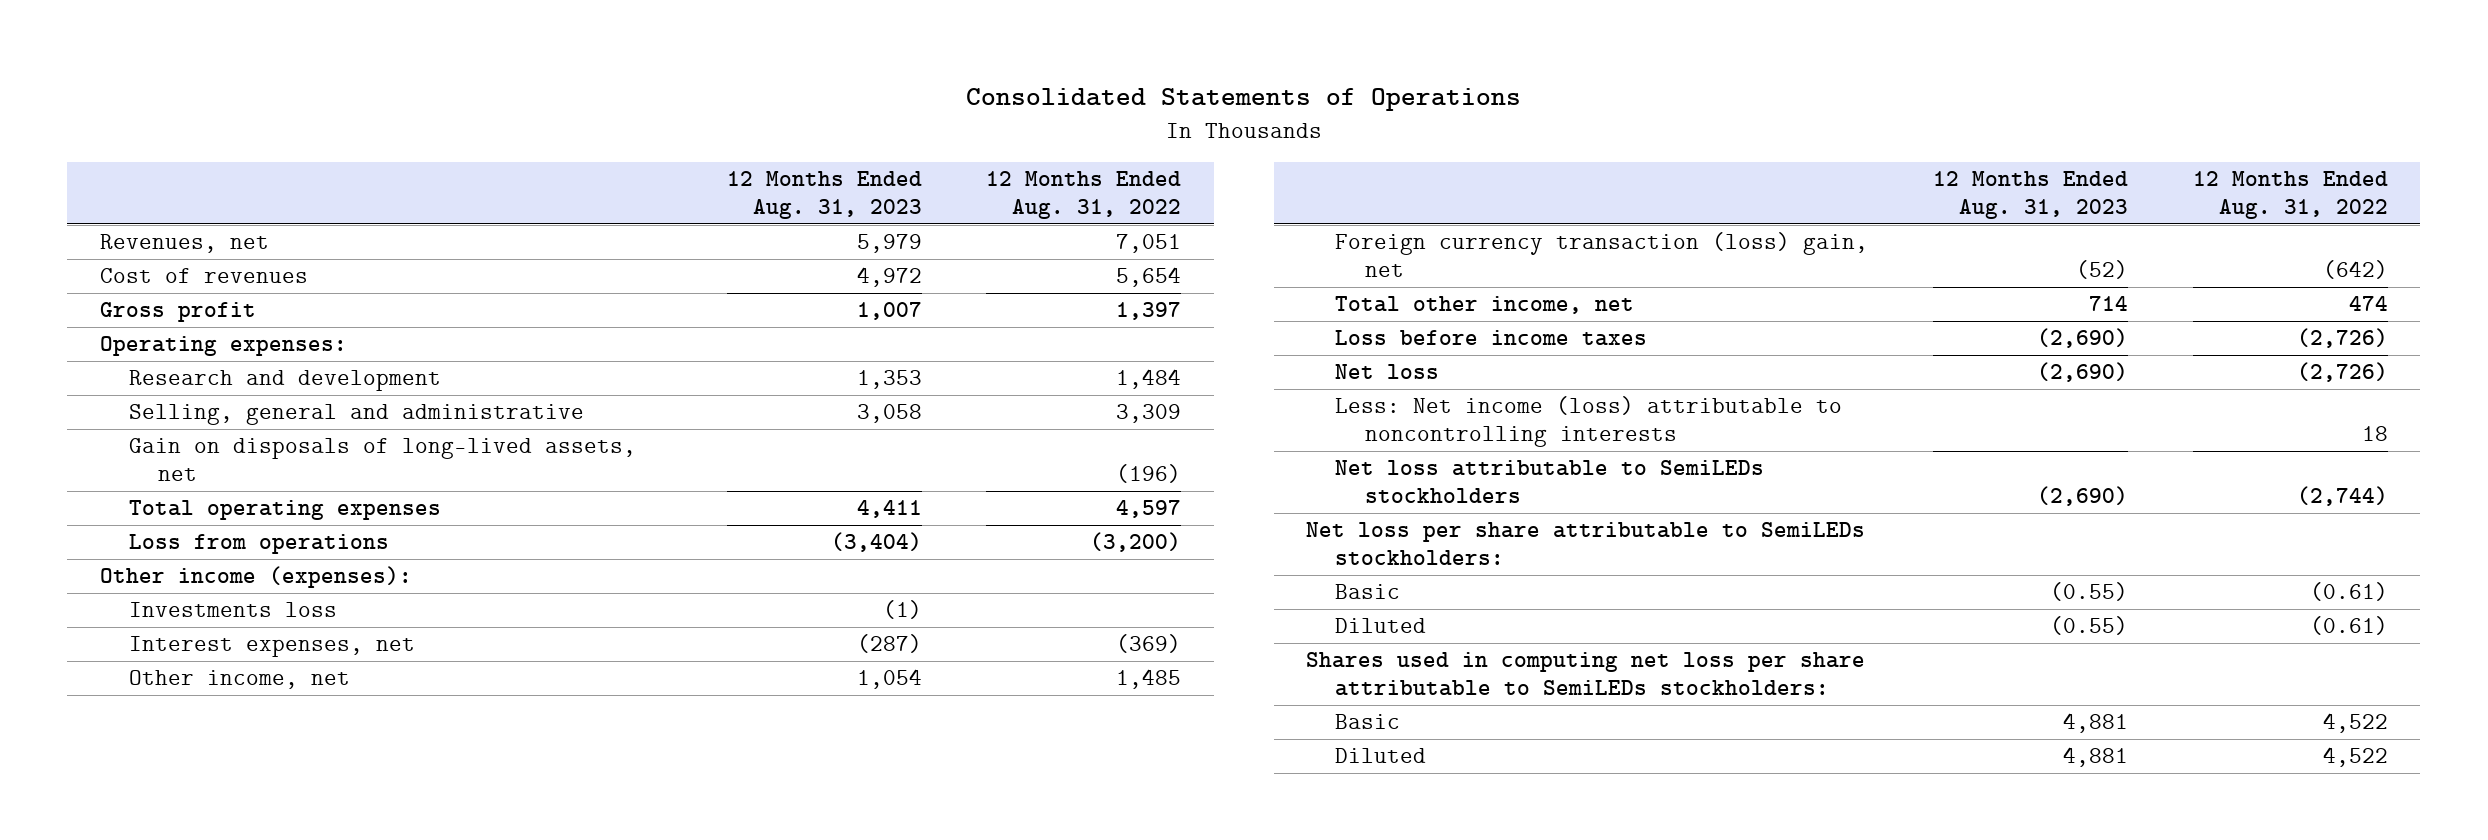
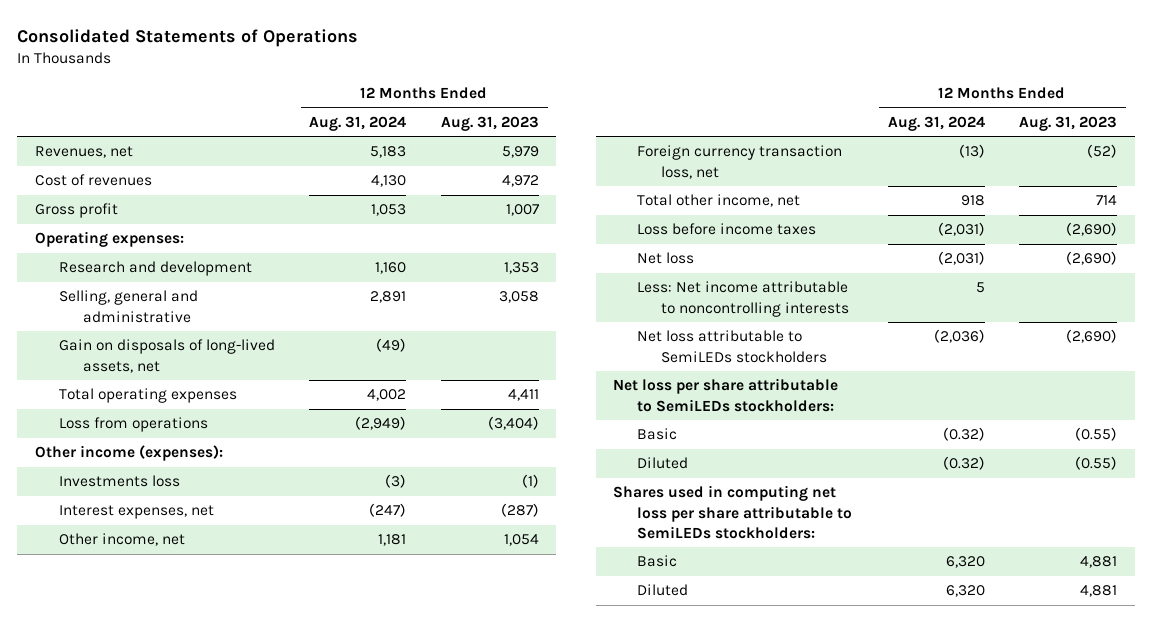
- | 12 Months Ended Aug. 31, 2023 | 12 Months Ended Aug. 31, 2022
+ | 12 Months Ended Aug. 31, 2024 | 12 Months Ended Aug. 31, 2023
- Foreign currency transaction (loss) gain, net | (52) | (642)
+ Foreign currency transaction loss, net | (13) | (52)
- Less: Net income (loss) attributable to noncontrolling interests | | 18
+ Less: Net income attributable to noncontrolling interests | 5 |

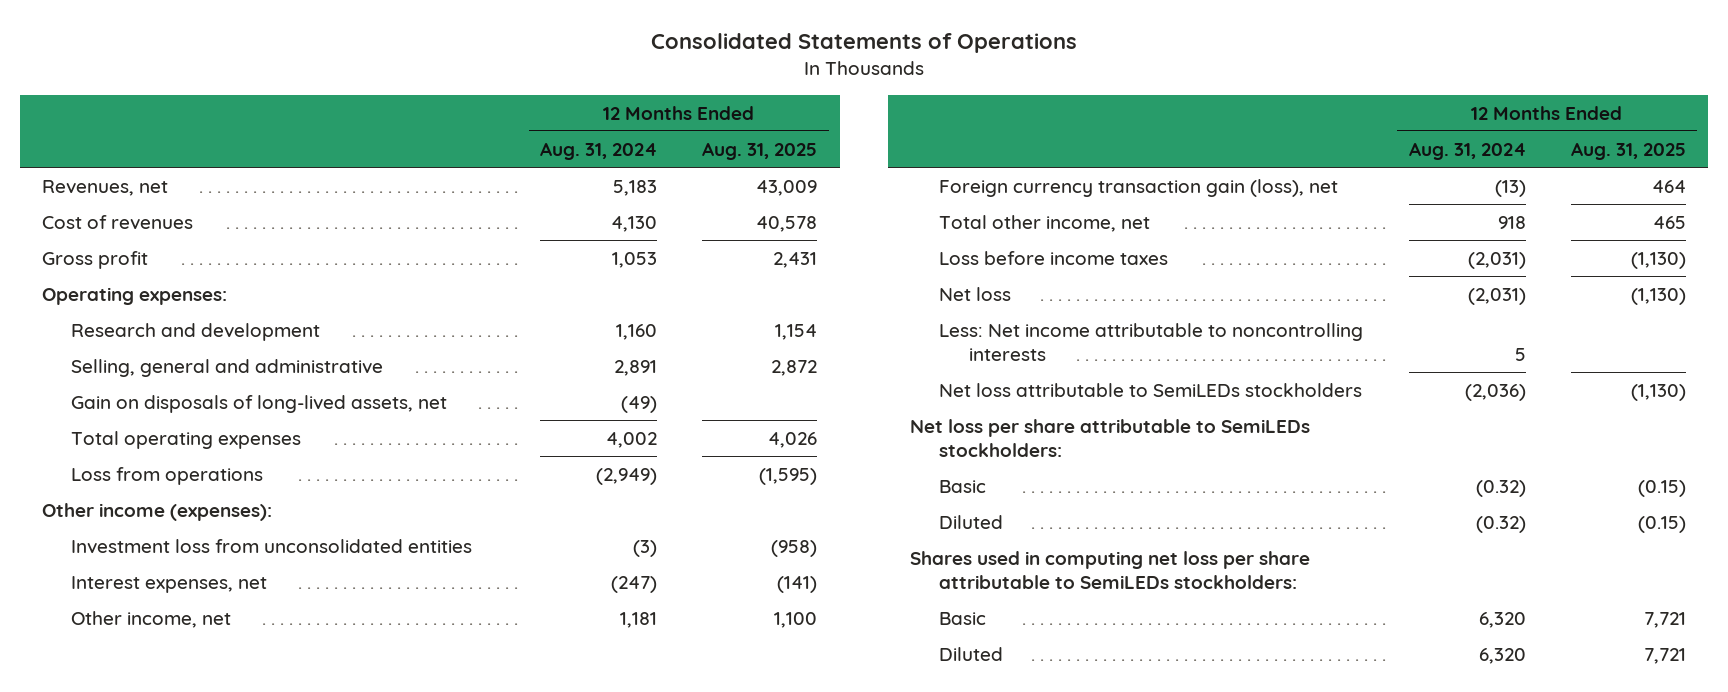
- | 12 Months Ended Aug. 31, 2024 | 12 Months Ended Aug. 31, 2023
+ | 12 Months Ended Aug. 31, 2024 | 12 Months Ended Aug. 31, 2025
- Investments loss | (3) | (1)
+ Investment loss from unconsolidated entities | (3) | (958)
- Foreign currency transaction loss, net | (13) | (52)
+ Foreign currency transaction gain (loss), net | (13) | 464

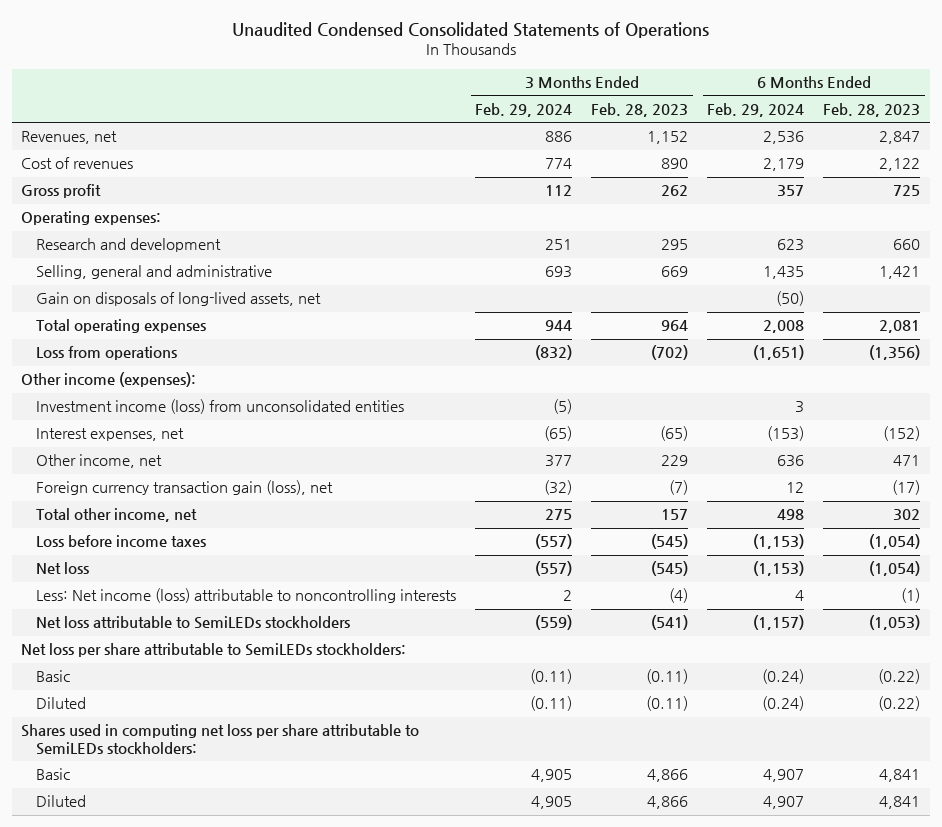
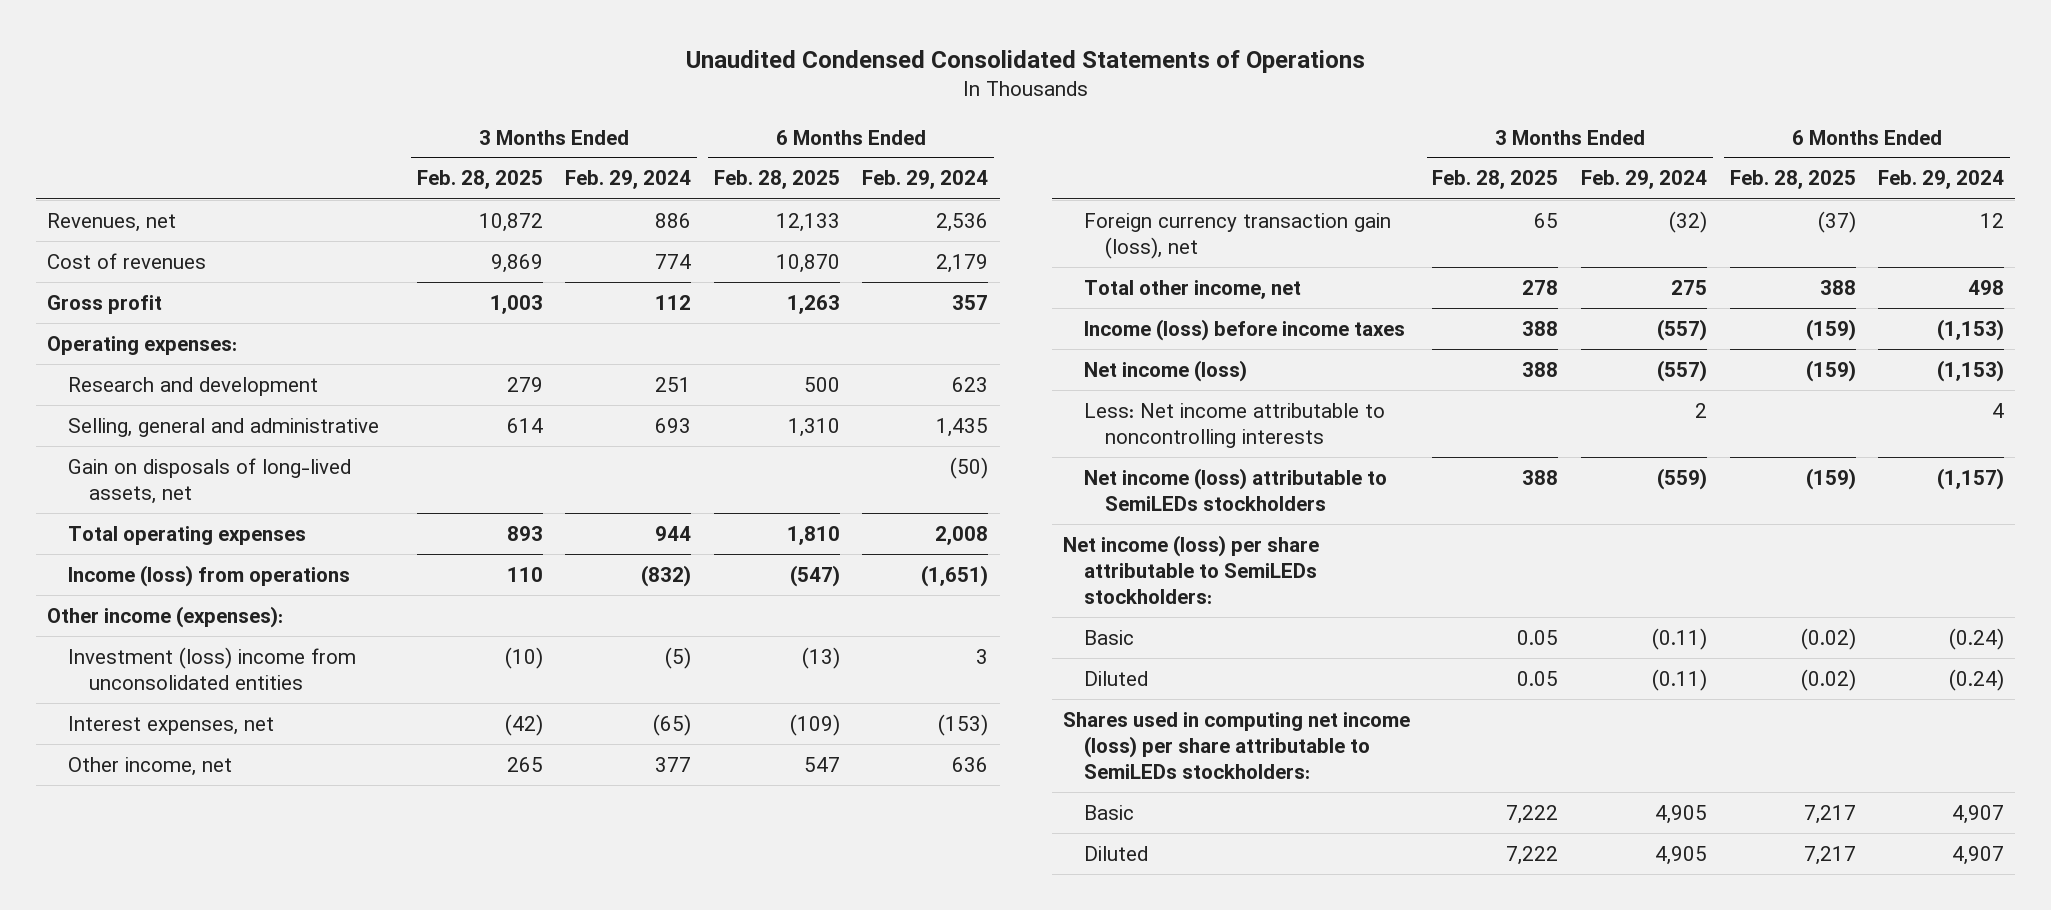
- | 3 Months Ended Feb. 29, 2024 | 3 Months Ended Feb. 28, 2023 | 6 Months Ended Feb. 29, 2024 | 6 Months Ended Feb. 28, 2023
+ | 3 Months Ended Feb. 28, 2025 | 3 Months Ended Feb. 29, 2024 | 6 Months Ended Feb. 28, 2025 | 6 Months Ended Feb. 29, 2024
- Loss from operations | (832) | (702) | (1,651) | (1,356)
+ Income (loss) from operations | 110 | (832) | (547) | (1,651)
- Investment income (loss) from unconsolidated entities | (5) | | 3 |
+ Investment (loss) income from unconsolidated entities | (10) | (5) | (13) | 3
- Loss before income taxes | (557) | (545) | (1,153) | (1,054)
- Net loss | (557) | (545) | (1,153) | (1,054)
- Less: Net income (loss) attributable to noncontrolling interests | 2 | (4) | 4 | (1)
- Net loss attributable to SemiLEDs stockholders | (559) | (541) | (1,157) | (1,053)
- Net loss per share attributable to SemiLEDs stockholders:
+ Income (loss) before income taxes | 388 | (557) | (159) | (1,153)
+ Net income (loss) | 388 | (557) | (159) | (1,153)
+ Less: Net income attributable to noncontrolling interests | | 2 | | 4
+ Net income (loss) attributable to SemiLEDs stockholders | 388 | (559) | (159) | (1,157)
+ Net income (loss) per share attributable to SemiLEDs stockholders:
- Shares used in computing net loss per share attributable to SemiLEDs stockholders:
+ Shares used in computing net income (loss) per share attributable to SemiLEDs stockholders:

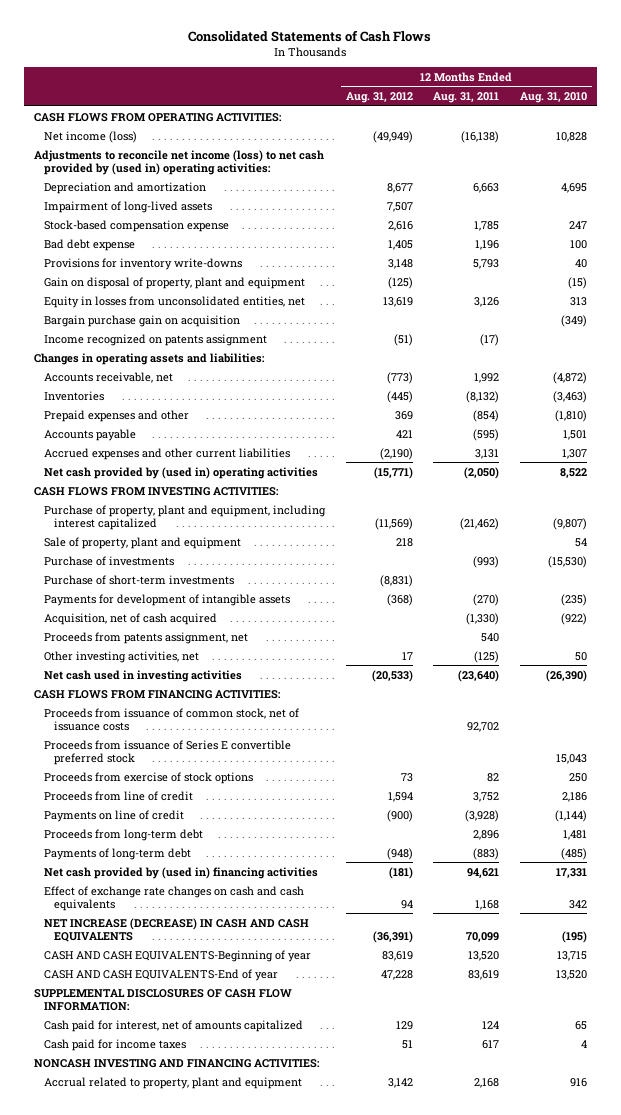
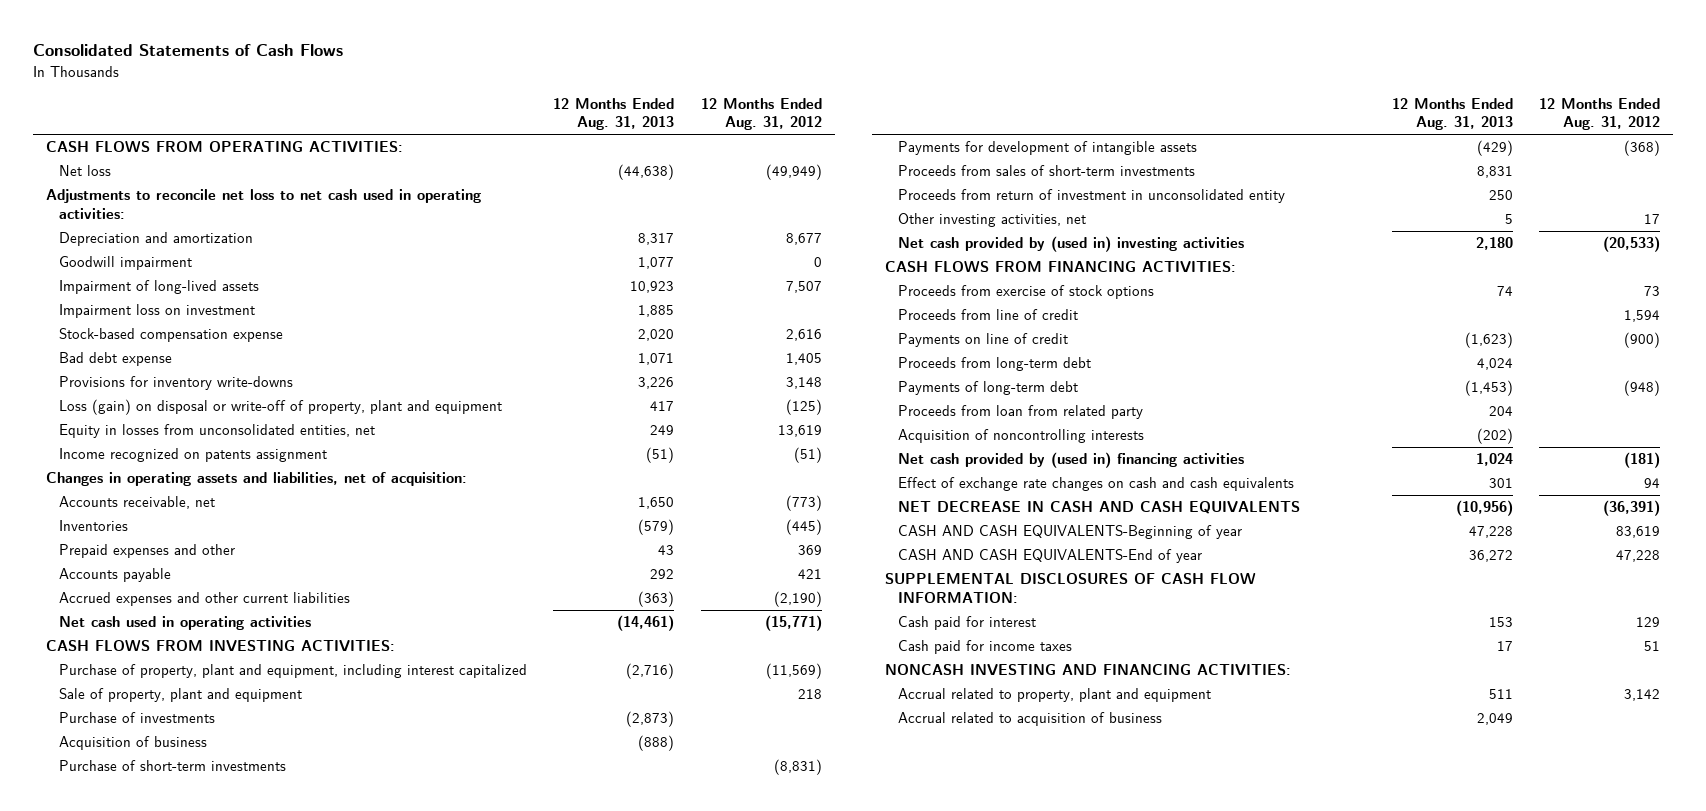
- | 12 Months Ended Aug. 31, 2012 | 12 Months Ended Aug. 31, 2011 | 12 Months Ended Aug. 31, 2010
+ | 12 Months Ended Aug. 31, 2013 | 12 Months Ended Aug. 31, 2012
- Net income (loss) | (49,949) | (16,138) | 10,828
- Adjustments to reconcile net income (loss) to net cash provided by (used in) operating activities:
+ Net loss | (44,638) | (49,949)
+ Adjustments to reconcile net loss to net cash used in operating activities:
+ Goodwill impairment | 1,077 | 0
+ Impairment loss on investment | 1,885 |
- Gain on disposal of property, plant and equipment | (125) | | (15)
+ Loss (gain) on disposal or write-off of property, plant and equipment | 417 | (125)
- Bargain purchase gain on acquisition | | | (349)
- Changes in operating assets and liabilities:
+ Changes in operating assets and liabilities, net of acquisition:
- Net cash provided by (used in) operating activities | (15,771) | (2,050) | 8,522
+ Net cash used in operating activities | (14,461) | (15,771)
+ Acquisition of business | (888) |
- Acquisition, net of cash acquired | | (1,330) | (922)
- Proceeds from patents assignment, net | | 540 |
+ Proceeds from sales of short-term investments | 8,831 |
+ Proceeds from return of investment in unconsolidated entity | 250 |
- Net cash used in investing activities | (20,533) | (23,640) | (26,390)
+ Net cash provided by (used in) investing activities | 2,180 | (20,533)
- Proceeds from issuance of common stock, net of issuance costs | | 92,702 |
- Proceeds from issuance of Series E convertible preferred stock | | | 15,043
+ Proceeds from loan from related party | 204 |
+ Acquisition of noncontrolling interests | (202) |
- NET INCREASE (DECREASE) IN CASH AND CASH EQUIVALENTS | (36,391) | 70,099 | (195)
+ NET DECREASE IN CASH AND CASH EQUIVALENTS | (10,956) | (36,391)
- Cash paid for interest, net of amounts capitalized | 129 | 124 | 65
+ Cash paid for interest | 153 | 129
+ Accrual related to acquisition of business | 2,049 |

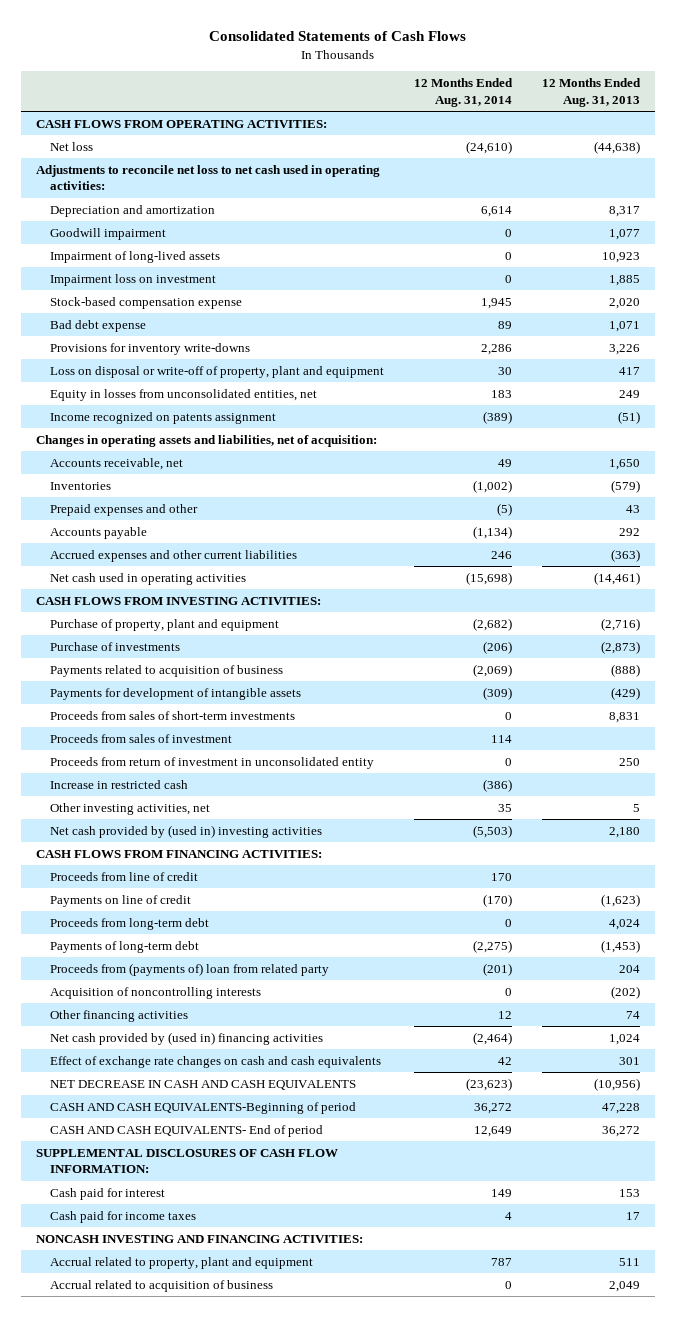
- | 12 Months Ended Aug. 31, 2013 | 12 Months Ended Aug. 31, 2012
+ | 12 Months Ended Aug. 31, 2014 | 12 Months Ended Aug. 31, 2013
- Loss (gain) on disposal or write-off of property, plant and equipment | 417 | (125)
+ Loss on disposal or write-off of property, plant and equipment | 30 | 417
- Purchase of property, plant and equipment, including interest capitalized | (2,716) | (11,569)
- Sale of property, plant and equipment | | 218
+ Purchase of property, plant and equipment | (2,682) | (2,716)
- Acquisition of business | (888) |
- Purchase of short-term investments | | (8,831)
+ Payments related to acquisition of business | (2,069) | (888)
+ Proceeds from sales of investment | 114 |
+ Increase in restricted cash | (386) |
- Proceeds from exercise of stock options | 74 | 73
- Proceeds from loan from related party | 204 |
+ Proceeds from (payments of) loan from related party | (201) | 204
+ Other financing activities | 12 | 74
- CASH AND CASH EQUIVALENTS-Beginning of year | 47,228 | 83,619
- CASH AND CASH EQUIVALENTS-End of year | 36,272 | 47,228
+ CASH AND CASH EQUIVALENTS-Beginning of period | 36,272 | 47,228
+ CASH AND CASH EQUIVALENTS- End of period | 12,649 | 36,272

